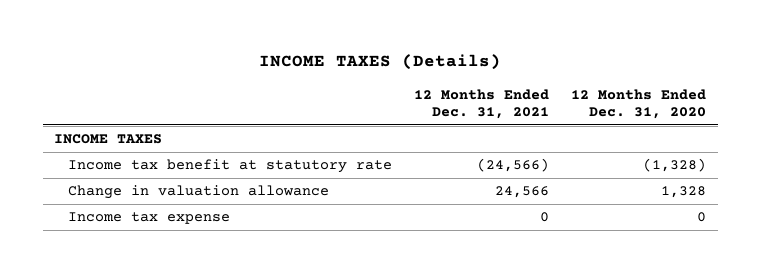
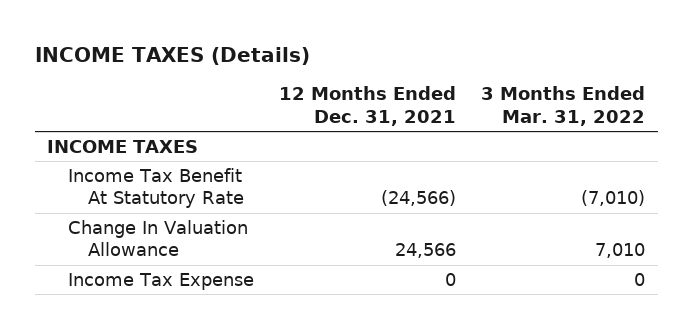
- | 12 Months Ended Dec. 31, 2021 | 12 Months Ended Dec. 31, 2020
+ | 12 Months Ended Dec. 31, 2021 | 3 Months Ended Mar. 31, 2022
- Income tax benefit at statutory rate | (24,566) | (1,328)
- Change in valuation allowance | 24,566 | 1,328
- Income tax expense | 0 | 0
+ Income Tax Benefit At Statutory Rate | (24,566) | (7,010)
+ Change In Valuation Allowance | 24,566 | 7,010
+ Income Tax Expense | 0 | 0

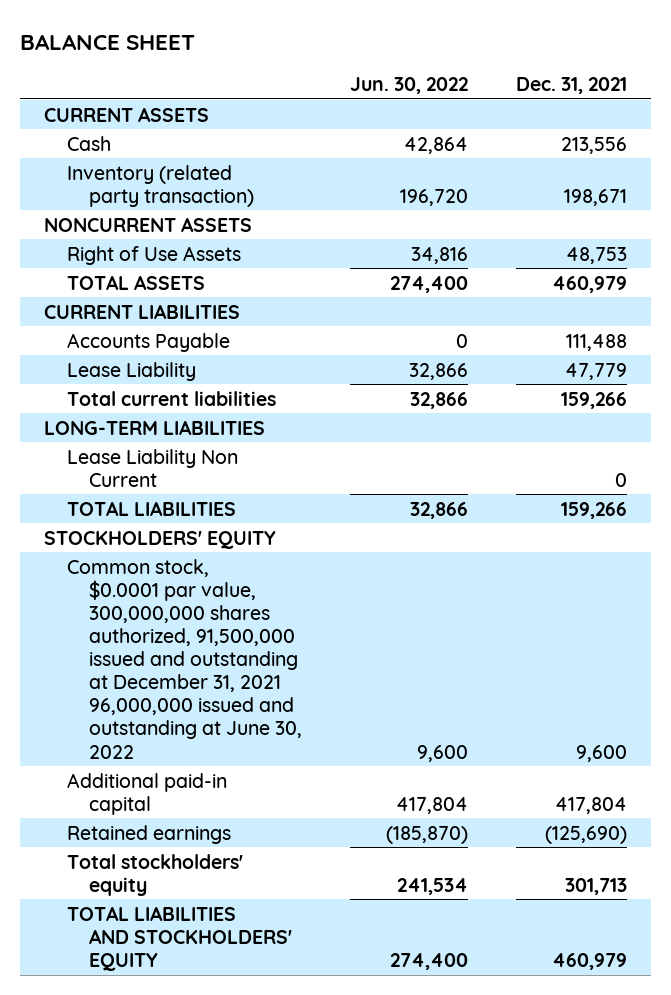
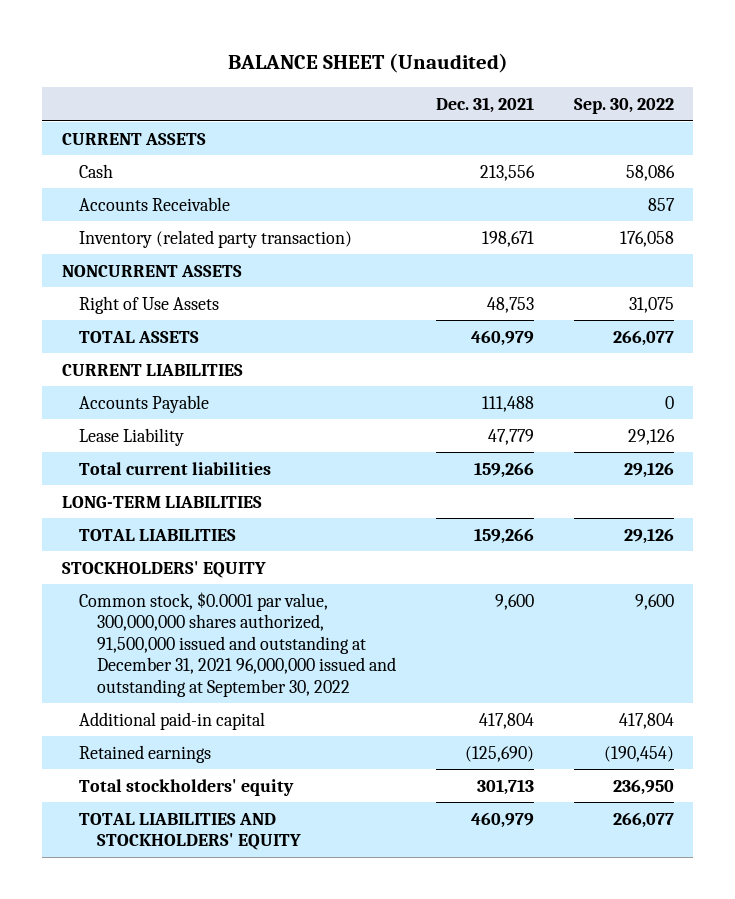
- BALANCE SHEET
+ BALANCE SHEET (Unaudited)
- | Jun. 30, 2022 | Dec. 31, 2021
+ | Dec. 31, 2021 | Sep. 30, 2022
+ Accounts Receivable | | 857
- Lease Liability Non Current | | 0
- Common stock, $0.0001 par value, 300,000,000 shares authorized, 91,500,000 issued and outstanding at December 31, 2021 96,000,000 issued and outstanding at June 30, 2022 | 9,600 | 9,600
+ Common stock, $0.0001 par value, 300,000,000 shares authorized, 91,500,000 issued and outstanding at December 31, 2021 96,000,000 issued and outstanding at September 30, 2022 | 9,600 | 9,600

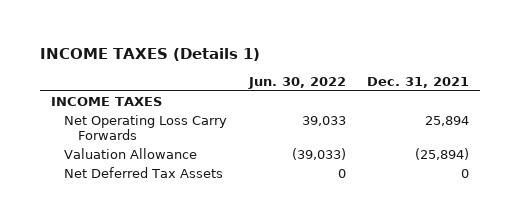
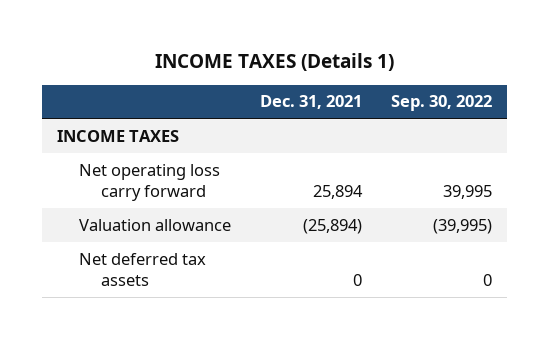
- | Jun. 30, 2022 | Dec. 31, 2021
+ | Dec. 31, 2021 | Sep. 30, 2022
- Net Operating Loss Carry Forwards | 39,033 | 25,894
- Valuation Allowance | (39,033) | (25,894)
- Net Deferred Tax Assets | 0 | 0
+ Net operating loss carry forward | 25,894 | 39,995
+ Valuation allowance | (25,894) | (39,995)
+ Net deferred tax assets | 0 | 0

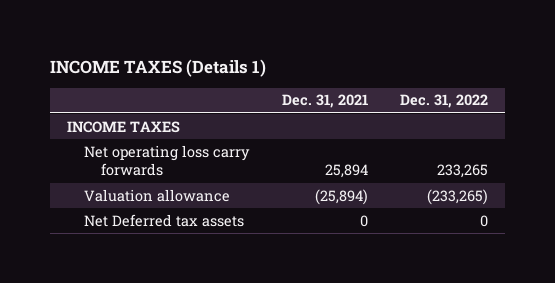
- | Dec. 31, 2021 | Sep. 30, 2022
+ | Dec. 31, 2021 | Dec. 31, 2022
- Net operating loss carry forward | 25,894 | 39,995
+ Net operating loss carry forwards | 25,894 | 233,265
- Net deferred tax assets | 0 | 0
+ Net Deferred tax assets | 0 | 0

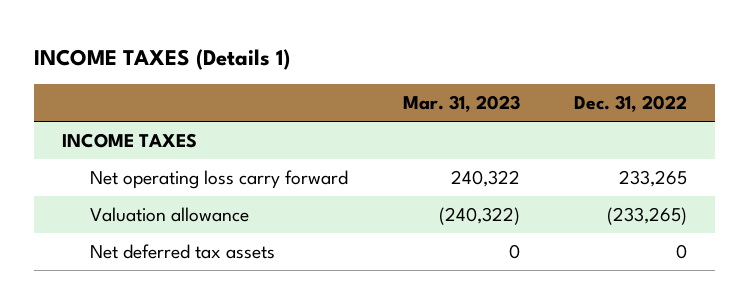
- | Dec. 31, 2021 | Dec. 31, 2022
+ | Mar. 31, 2023 | Dec. 31, 2022
- Net operating loss carry forwards | 25,894 | 233,265
+ Net operating loss carry forward | 240,322 | 233,265
- Net Deferred tax assets | 0 | 0
+ Net deferred tax assets | 0 | 0

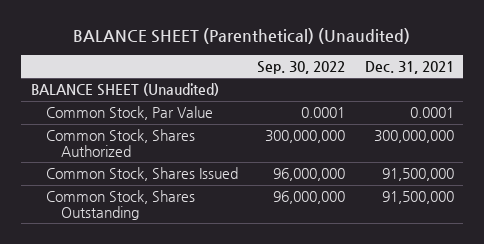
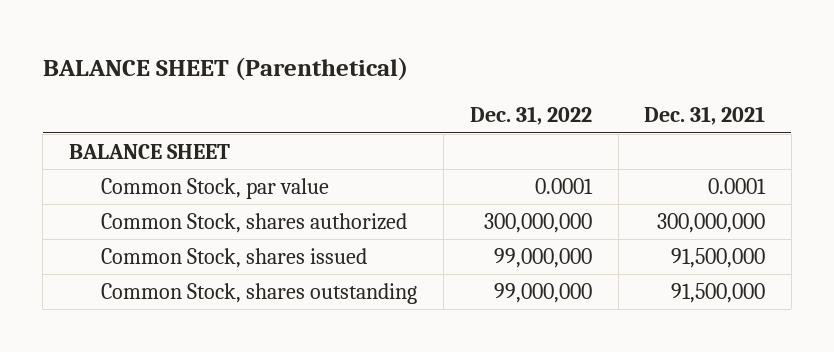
- BALANCE SHEET (Parenthetical) (Unaudited)
+ BALANCE SHEET (Parenthetical)
- | Sep. 30, 2022 | Dec. 31, 2021
+ | Dec. 31, 2022 | Dec. 31, 2021
- BALANCE SHEET (Unaudited)
- Common Stock, Par Value | 0.0001 | 0.0001
- Common Stock, Shares Authorized | 300,000,000 | 300,000,000
- Common Stock, Shares Issued | 96,000,000 | 91,500,000
- Common Stock, Shares Outstanding | 96,000,000 | 91,500,000
+ BALANCE SHEET
+ Common Stock, par value | 0.0001 | 0.0001
+ Common Stock, shares authorized | 300,000,000 | 300,000,000
+ Common Stock, shares issued | 99,000,000 | 91,500,000
+ Common Stock, shares outstanding | 99,000,000 | 91,500,000

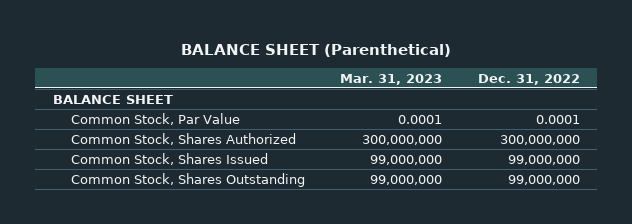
- | Dec. 31, 2022 | Dec. 31, 2021
+ | Mar. 31, 2023 | Dec. 31, 2022
- Common Stock, par value | 0.0001 | 0.0001
- Common Stock, shares authorized | 300,000,000 | 300,000,000
- Common Stock, shares issued | 99,000,000 | 91,500,000
- Common Stock, shares outstanding | 99,000,000 | 91,500,000
+ Common Stock, Par Value | 0.0001 | 0.0001
+ Common Stock, Shares Authorized | 300,000,000 | 300,000,000
+ Common Stock, Shares Issued | 99,000,000 | 99,000,000
+ Common Stock, Shares Outstanding | 99,000,000 | 99,000,000

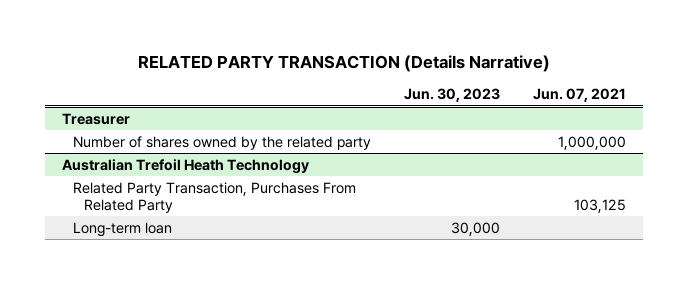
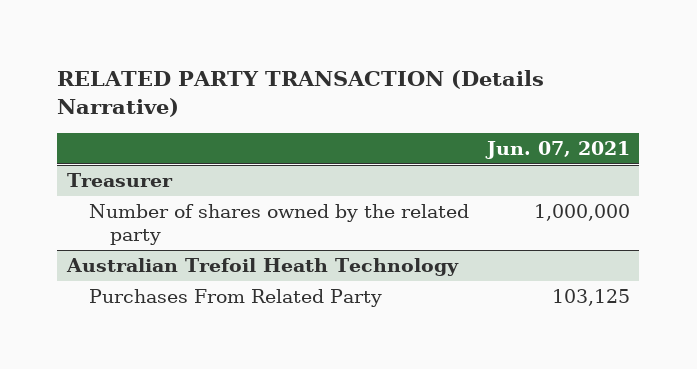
- | Jun. 30, 2023 | Jun. 07, 2021
+ | Jun. 07, 2021
@ Australian Trefoil Heath Technology
- Related Party Transaction, Purchases From Related Party | | 103,125
- Long-term loan | 30,000 |
+ Purchases From Related Party | 103,125

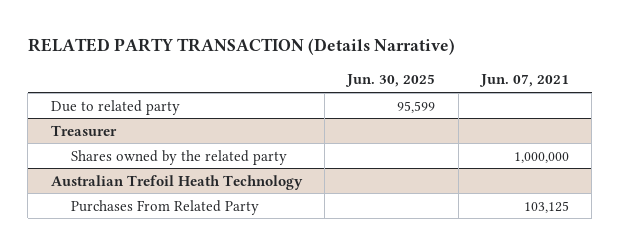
- | Jun. 07, 2021
+ | Jun. 30, 2025 | Jun. 07, 2021
+ Due to related party | 95,599 |
@ Treasurer
- Number of shares owned by the related party | 1,000,000
+ Shares owned by the related party | | 1,000,000

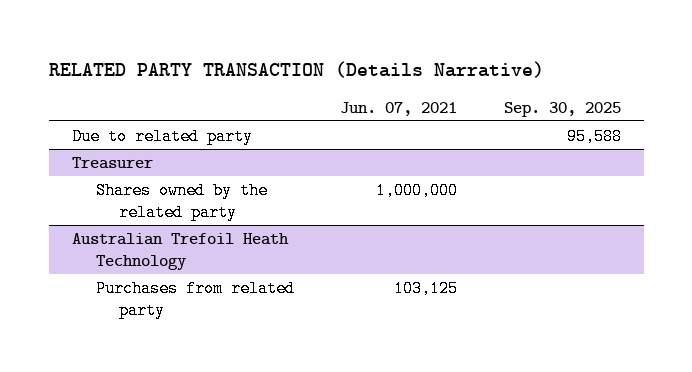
- | Jun. 30, 2025 | Jun. 07, 2021
+ | Jun. 07, 2021 | Sep. 30, 2025
@ Australian Trefoil Heath Technology
- Purchases From Related Party | | 103,125
+ Purchases from related party | 103,125 |

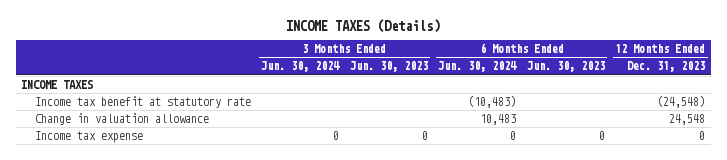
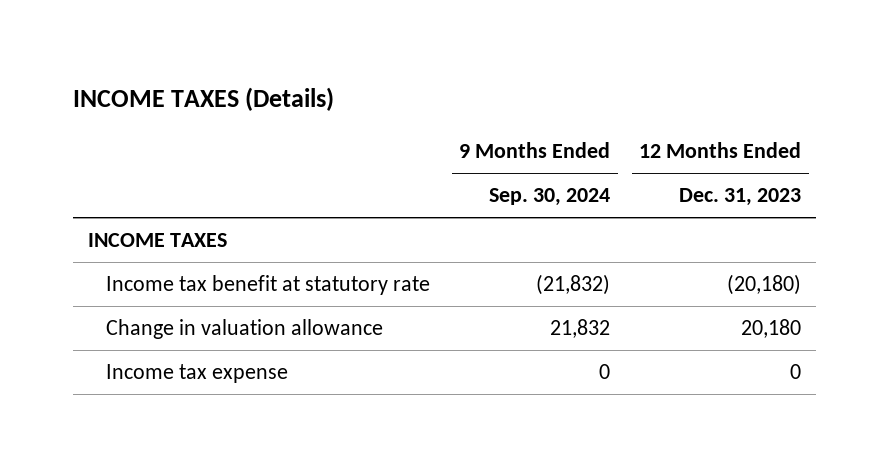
- | 3 Months Ended Jun. 30, 2024 | 3 Months Ended Jun. 30, 2023 | 6 Months Ended Jun. 30, 2024 | 6 Months Ended Jun. 30, 2023 | 12 Months Ended Dec. 31, 2023
+ | 9 Months Ended Sep. 30, 2024 | 12 Months Ended Dec. 31, 2023
- Income tax benefit at statutory rate | | | (10,483) | | (24,548)
- Change in valuation allowance | | | 10,483 | | 24,548
+ Income tax benefit at statutory rate | (21,832) | (20,180)
+ Change in valuation allowance | 21,832 | 20,180

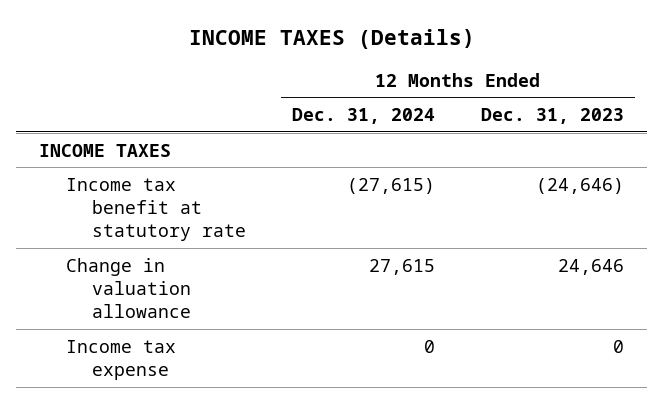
- | 9 Months Ended Sep. 30, 2024 | 12 Months Ended Dec. 31, 2023
+ | 12 Months Ended Dec. 31, 2024 | 12 Months Ended Dec. 31, 2023
- Income tax benefit at statutory rate | (21,832) | (20,180)
- Change in valuation allowance | 21,832 | 20,180
+ Income tax benefit at statutory rate | (27,615) | (24,646)
+ Change in valuation allowance | 27,615 | 24,646

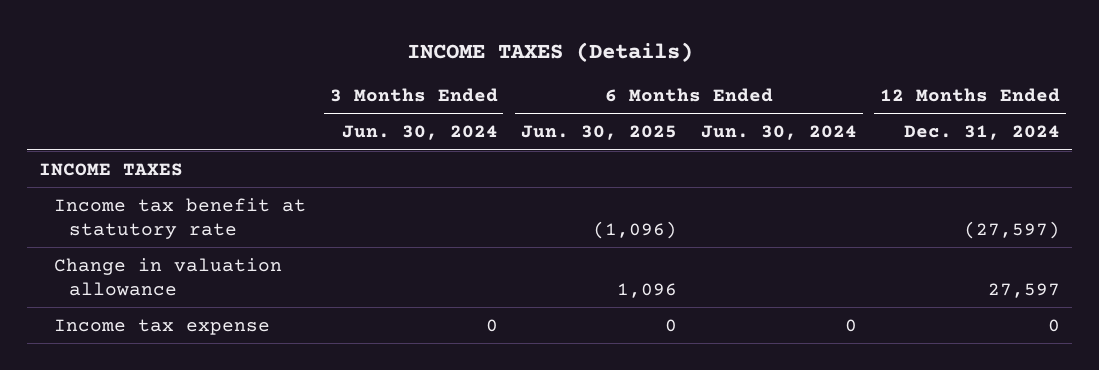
- | 12 Months Ended Dec. 31, 2024 | 12 Months Ended Dec. 31, 2023
+ | 3 Months Ended Jun. 30, 2024 | 6 Months Ended Jun. 30, 2025 | 6 Months Ended Jun. 30, 2024 | 12 Months Ended Dec. 31, 2024
- Income tax benefit at statutory rate | (27,615) | (24,646)
- Change in valuation allowance | 27,615 | 24,646
+ Income tax benefit at statutory rate | | (1,096) | | (27,597)
+ Change in valuation allowance | | 1,096 | | 27,597

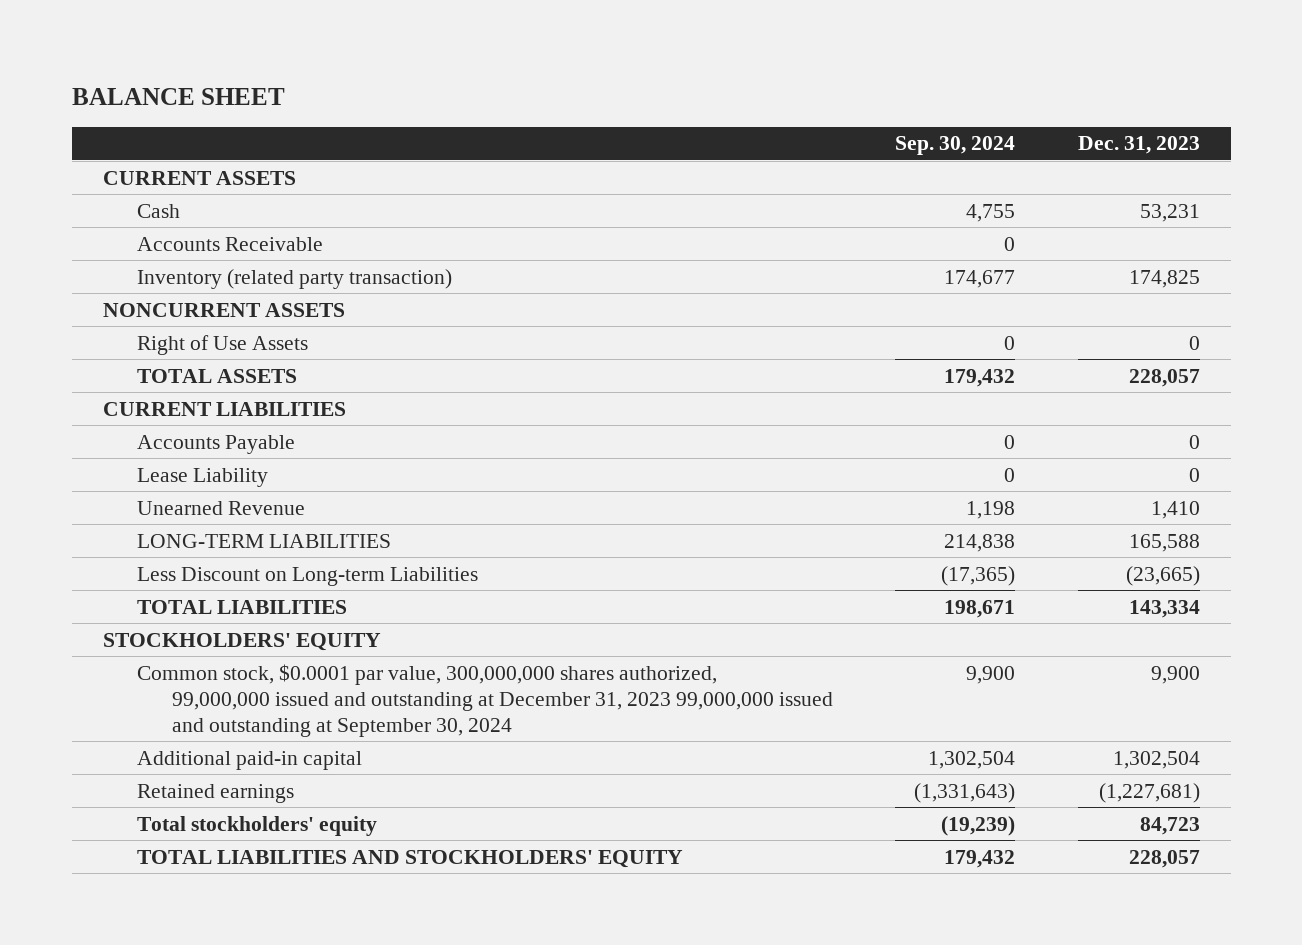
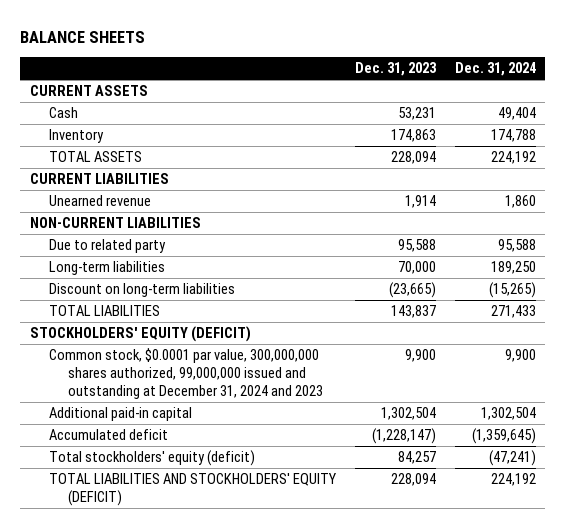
- BALANCE SHEET
+ BALANCE SHEETS
- | Sep. 30, 2024 | Dec. 31, 2023
+ | Dec. 31, 2023 | Dec. 31, 2024
- Accounts Receivable | 0 |
- Inventory (related party transaction) | 174,677 | 174,825
- NONCURRENT ASSETS
- Right of Use Assets | 0 | 0
- TOTAL ASSETS | 179,432 | 228,057
+ Inventory | 174,863 | 174,788
+ TOTAL ASSETS | 228,094 | 224,192
- Accounts Payable | 0 | 0
- Lease Liability | 0 | 0
- Unearned Revenue | 1,198 | 1,410
- LONG-TERM LIABILITIES | 214,838 | 165,588
- Less Discount on Long-term Liabilities | (17,365) | (23,665)
- TOTAL LIABILITIES | 198,671 | 143,334
- STOCKHOLDERS' EQUITY
- Common stock, $0.0001 par value, 300,000,000 shares authorized, 99,000,000 issued and outstanding at December 31, 2023 99,000,000 issued and outstanding at September 30, 2024 | 9,900 | 9,900
+ Unearned revenue | 1,914 | 1,860
+ NON-CURRENT LIABILITIES
+ Due to related party | 95,588 | 95,588
+ Long-term liabilities | 70,000 | 189,250
+ Discount on long-term liabilities | (23,665) | (15,265)
+ TOTAL LIABILITIES | 143,837 | 271,433
+ STOCKHOLDERS' EQUITY (DEFICIT)
+ Common stock, $0.0001 par value, 300,000,000 shares authorized, 99,000,000 issued and outstanding at December 31, 2024 and 2023 | 9,900 | 9,900
- Retained earnings | (1,331,643) | (1,227,681)
- Total stockholders' equity | (19,239) | 84,723
- TOTAL LIABILITIES AND STOCKHOLDERS' EQUITY | 179,432 | 228,057
+ Accumulated deficit | (1,228,147) | (1,359,645)
+ Total stockholders' equity (deficit) | 84,257 | (47,241)
+ TOTAL LIABILITIES AND STOCKHOLDERS' EQUITY (DEFICIT) | 228,094 | 224,192

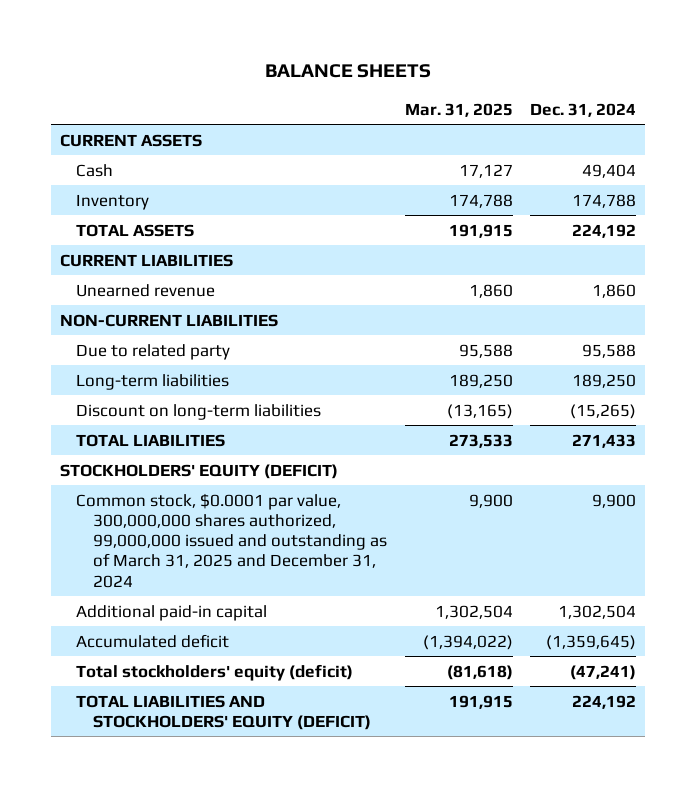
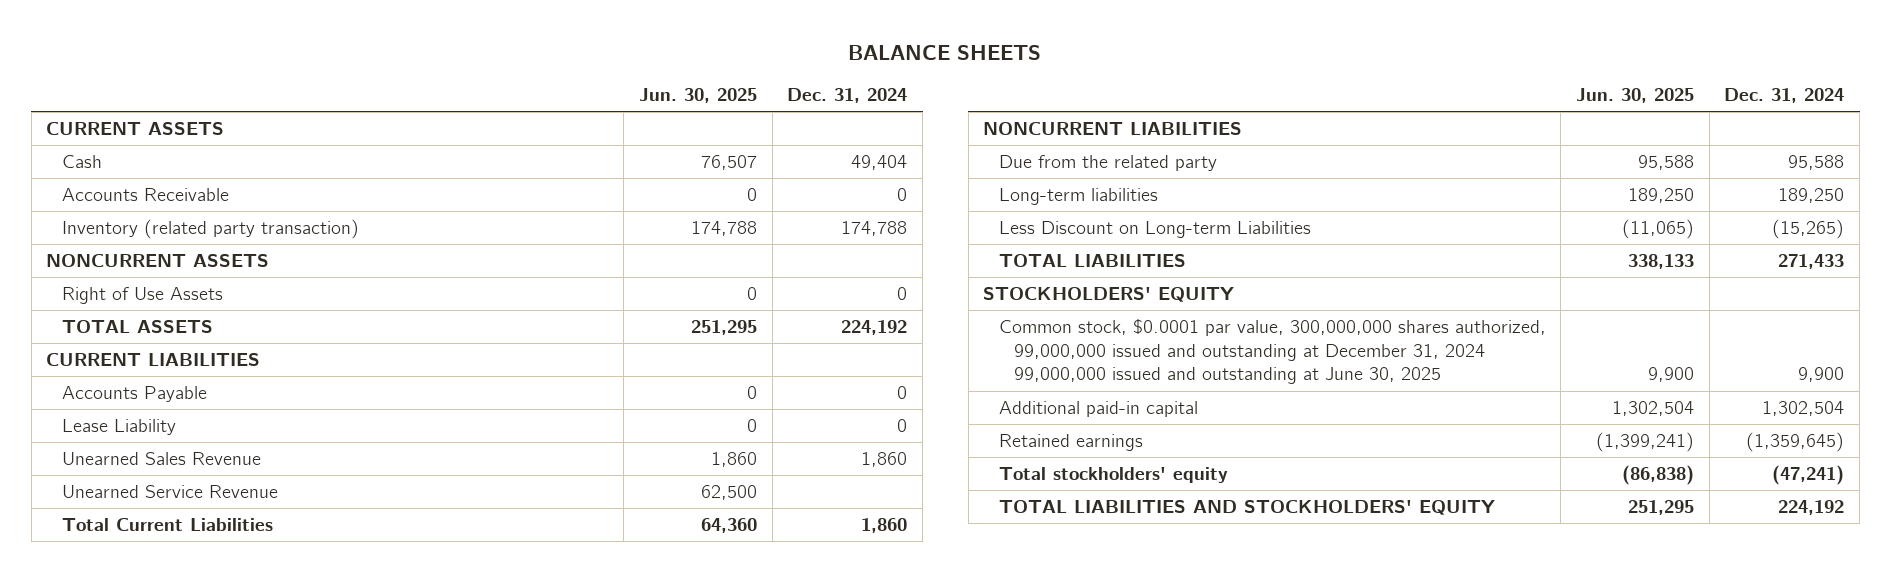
- | Mar. 31, 2025 | Dec. 31, 2024
+ | Jun. 30, 2025 | Dec. 31, 2024
- Inventory | 174,788 | 174,788
+ Accounts Receivable | 0 | 0
+ Inventory (related party transaction) | 174,788 | 174,788
+ NONCURRENT ASSETS
+ Right of Use Assets | 0 | 0
- Unearned revenue | 1,860 | 1,860
- NON-CURRENT LIABILITIES
- Due to related party | 95,588 | 95,588
+ Accounts Payable | 0 | 0
+ Lease Liability | 0 | 0
+ Unearned Sales Revenue | 1,860 | 1,860
+ Unearned Service Revenue | 62,500 |
+ Total Current Liabilities | 64,360 | 1,860
+ NONCURRENT LIABILITIES
+ Due from the related party | 95,588 | 95,588
- Discount on long-term liabilities | (13,165) | (15,265)
+ Less Discount on Long-term Liabilities | (11,065) | (15,265)
- STOCKHOLDERS' EQUITY (DEFICIT)
- Common stock, $0.0001 par value, 300,000,000 shares authorized, 99,000,000 issued and outstanding as of March 31, 2025 and December 31, 2024 | 9,900 | 9,900
+ STOCKHOLDERS' EQUITY
+ Common stock, $0.0001 par value, 300,000,000 shares authorized, 99,000,000 issued and outstanding at December 31, 2024 99,000,000 issued and outstanding at June 30, 2025 | 9,900 | 9,900
- Accumulated deficit | (1,394,022) | (1,359,645)
- Total stockholders' equity (deficit) | (81,618) | (47,241)
- TOTAL LIABILITIES AND STOCKHOLDERS' EQUITY (DEFICIT) | 191,915 | 224,192
+ Retained earnings | (1,399,241) | (1,359,645)
+ Total stockholders' equity | (86,838) | (47,241)
+ TOTAL LIABILITIES AND STOCKHOLDERS' EQUITY | 251,295 | 224,192

